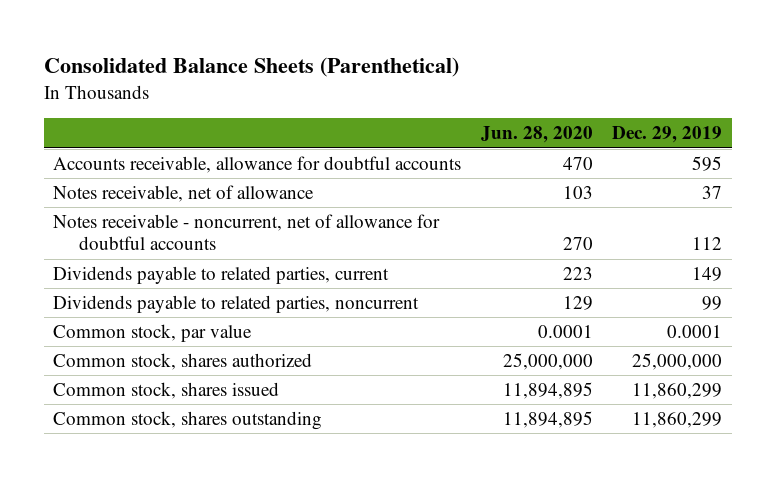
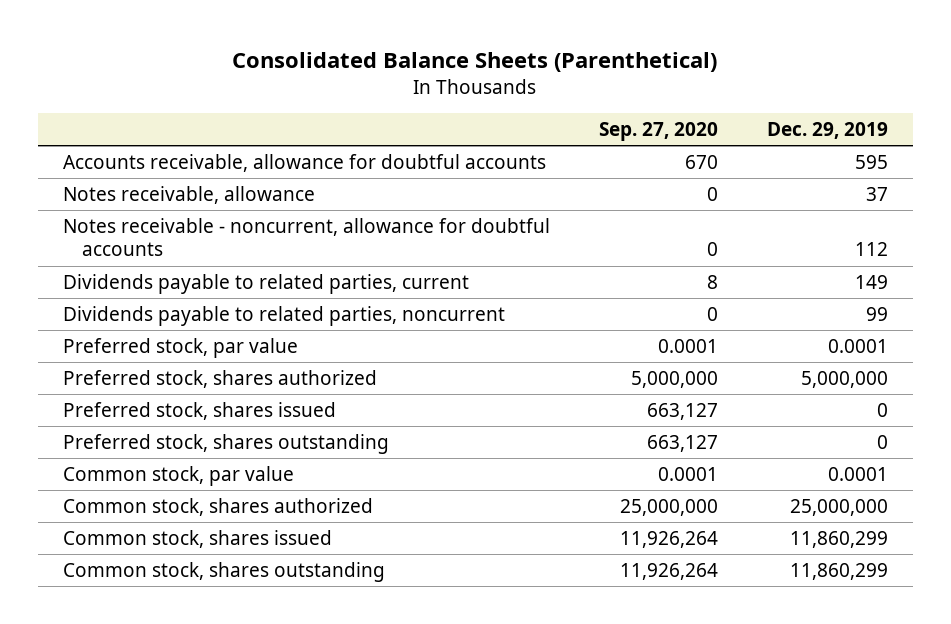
- | Jun. 28, 2020 | Dec. 29, 2019
+ | Sep. 27, 2020 | Dec. 29, 2019
- Notes receivable, net of allowance | 103 | 37
- Notes receivable - noncurrent, net of allowance for doubtful accounts | 270 | 112
+ Notes receivable, allowance | 0 | 37
+ Notes receivable - noncurrent, allowance for doubtful accounts | 0 | 112
+ Preferred stock, par value | 0.0001 | 0.0001
+ Preferred stock, shares authorized | 5,000,000 | 5,000,000
+ Preferred stock, shares issued | 663,127 | 0
+ Preferred stock, shares outstanding | 663,127 | 0

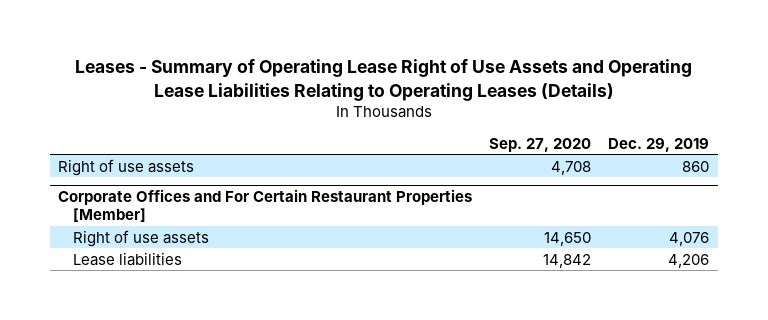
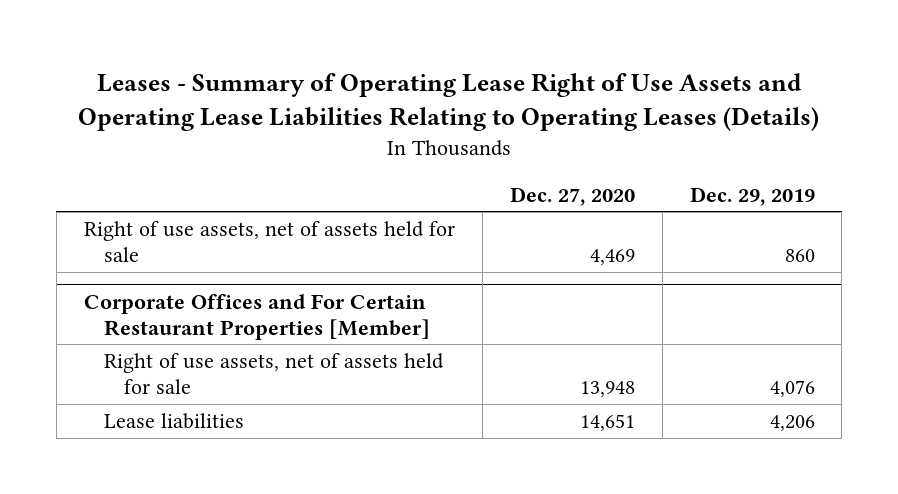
- | Sep. 27, 2020 | Dec. 29, 2019
+ | Dec. 27, 2020 | Dec. 29, 2019
- Right of use assets | 4,708 | 860
+ Right of use assets, net of assets held for sale | 4,469 | 860
@ Corporate Offices and For Certain Restaurant Properties [Member]
- Right of use assets | 14,650 | 4,076
+ Right of use assets, net of assets held for sale | 13,948 | 4,076

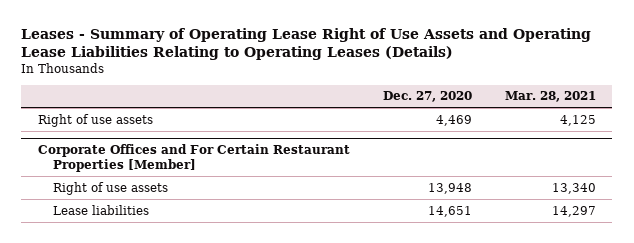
- | Dec. 27, 2020 | Dec. 29, 2019
+ | Dec. 27, 2020 | Mar. 28, 2021
- Right of use assets, net of assets held for sale | 4,469 | 860
+ Right of use assets | 4,469 | 4,125
@ Corporate Offices and For Certain Restaurant Properties [Member]
- Right of use assets, net of assets held for sale | 13,948 | 4,076
+ Right of use assets | 13,948 | 13,340

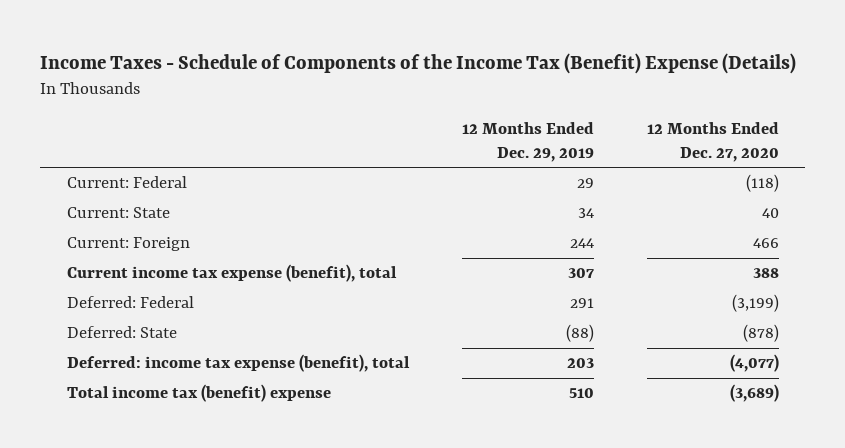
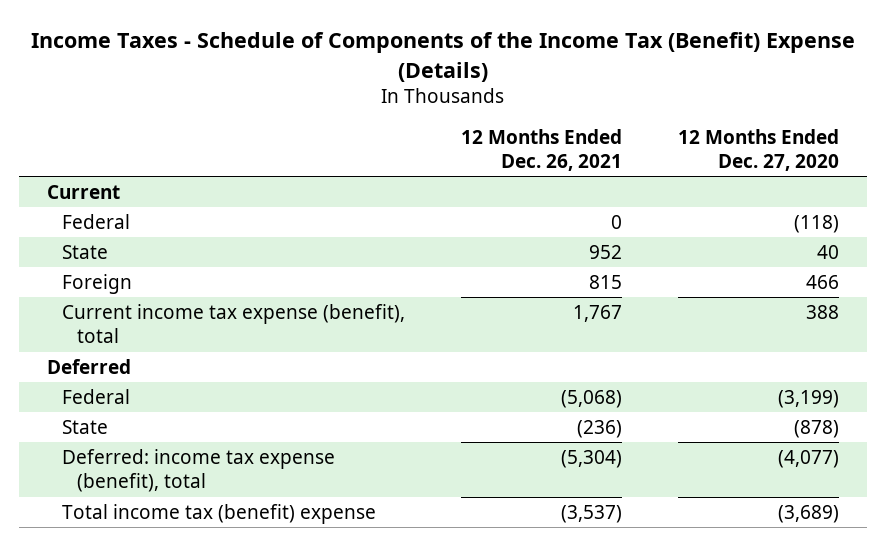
- | 12 Months Ended Dec. 29, 2019 | 12 Months Ended Dec. 27, 2020
+ | 12 Months Ended Dec. 26, 2021 | 12 Months Ended Dec. 27, 2020
- Current: Federal | 29 | (118)
- Current: State | 34 | 40
- Current: Foreign | 244 | 466
+ Current
+ Federal | 0 | (118)
+ State | 952 | 40
+ Foreign | 815 | 466
- Deferred: Federal | 291 | (3,199)
- Deferred: State | (88) | (878)
+ Deferred
+ Federal | (5,068) | (3,199)
+ State | (236) | (878)

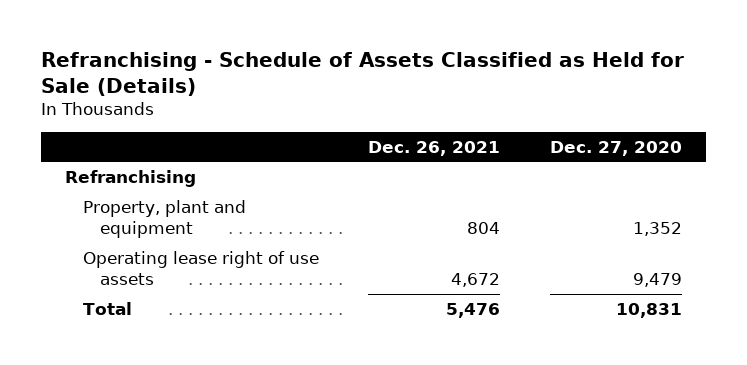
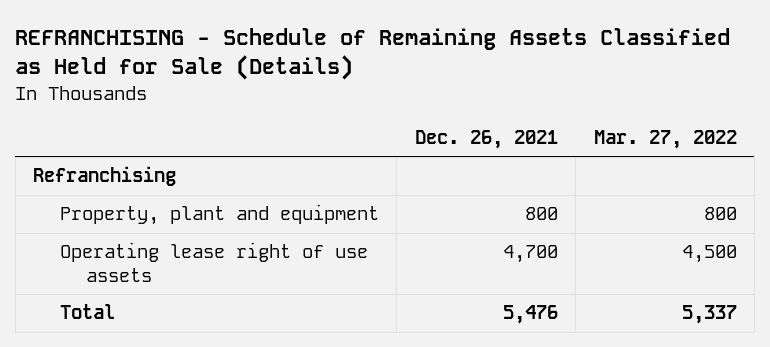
- Refranchising - Schedule of Assets Classified as Held for Sale (Details)
+ REFRANCHISING - Schedule of Remaining Assets Classified as Held for Sale (Details)
- | Dec. 26, 2021 | Dec. 27, 2020
+ | Dec. 26, 2021 | Mar. 27, 2022
- Property, plant and equipment | 804 | 1,352
- Operating lease right of use assets | 4,672 | 9,479
+ Property, plant and equipment | 800 | 800
+ Operating lease right of use assets | 4,700 | 4,500

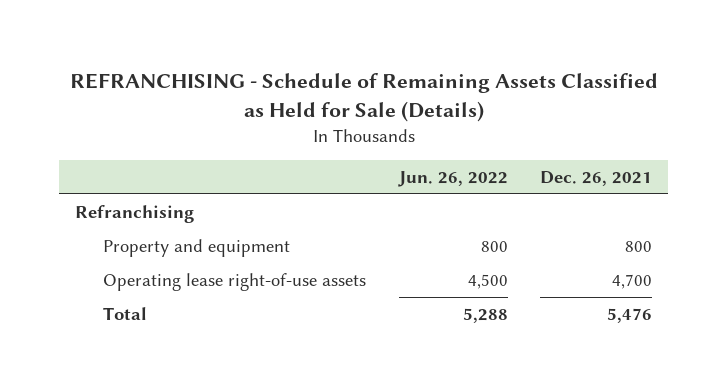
- | Dec. 26, 2021 | Mar. 27, 2022
+ | Jun. 26, 2022 | Dec. 26, 2021
- Property, plant and equipment | 800 | 800
- Operating lease right of use assets | 4,700 | 4,500
+ Property and equipment | 800 | 800
+ Operating lease right-of-use assets | 4,500 | 4,700

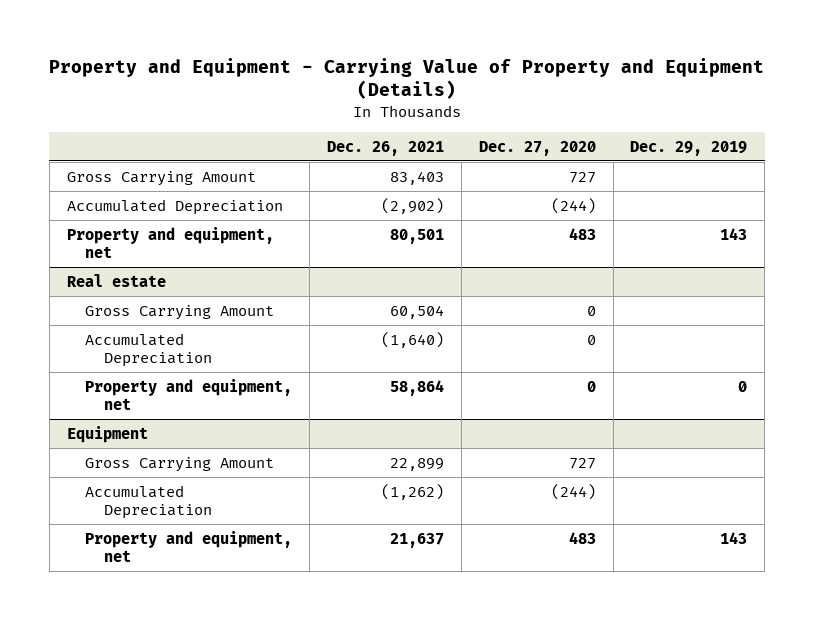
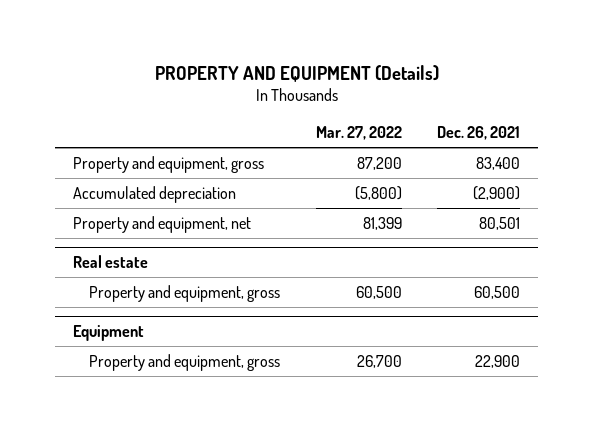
- Property and Equipment - Carrying Value of Property and Equipment (Details)
+ PROPERTY AND EQUIPMENT (Details)
- | Dec. 26, 2021 | Dec. 27, 2020 | Dec. 29, 2019
+ | Mar. 27, 2022 | Dec. 26, 2021
- Gross Carrying Amount | 83,403 | 727 |
- Accumulated Depreciation | (2,902) | (244) |
+ Property and equipment, gross | 87,200 | 83,400
+ Accumulated depreciation | (5,800) | (2,900)
@ Real estate
- Gross Carrying Amount | 60,504 | 0 |
- Accumulated Depreciation | (1,640) | 0 |
- Property and equipment, net | 58,864 | 0 | 0
+ Property and equipment, gross | 60,500 | 60,500
@ Equipment
- Gross Carrying Amount | 22,899 | 727 |
- Accumulated Depreciation | (1,262) | (244) |
- Property and equipment, net | 21,637 | 483 | 143
+ Property and equipment, gross | 26,700 | 22,900

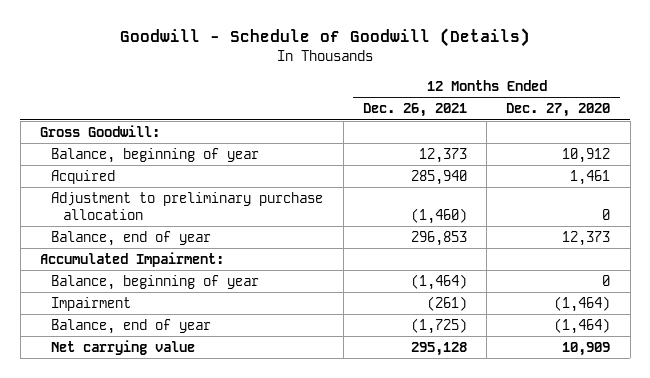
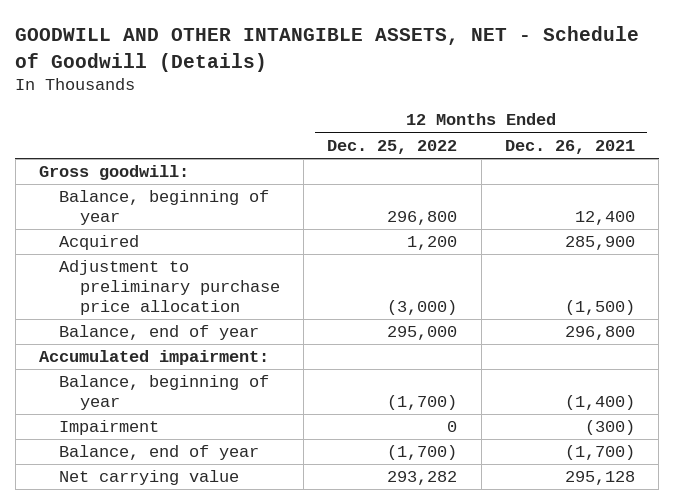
- Goodwill - Schedule of Goodwill (Details)
+ GOODWILL AND OTHER INTANGIBLE ASSETS, NET - Schedule of Goodwill (Details)
- | 12 Months Ended Dec. 26, 2021 | 12 Months Ended Dec. 27, 2020
+ | 12 Months Ended Dec. 25, 2022 | 12 Months Ended Dec. 26, 2021
- Gross Goodwill:
- Balance, beginning of year | 12,373 | 10,912
- Acquired | 285,940 | 1,461
- Adjustment to preliminary purchase allocation | (1,460) | 0
- Balance, end of year | 296,853 | 12,373
- Accumulated Impairment:
- Balance, beginning of year | (1,464) | 0
- Impairment | (261) | (1,464)
- Balance, end of year | (1,725) | (1,464)
+ Gross goodwill:
+ Balance, beginning of year | 296,800 | 12,400
+ Acquired | 1,200 | 285,900
+ Adjustment to preliminary purchase price allocation | (3,000) | (1,500)
+ Balance, end of year | 295,000 | 296,800
+ Accumulated impairment:
+ Balance, beginning of year | (1,700) | (1,400)
+ Impairment | 0 | (300)
+ Balance, end of year | (1,700) | (1,700)

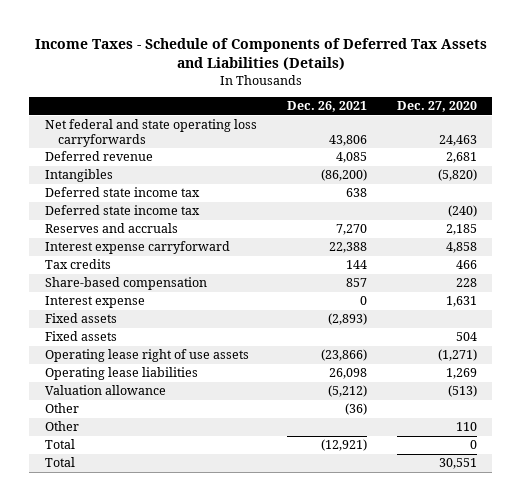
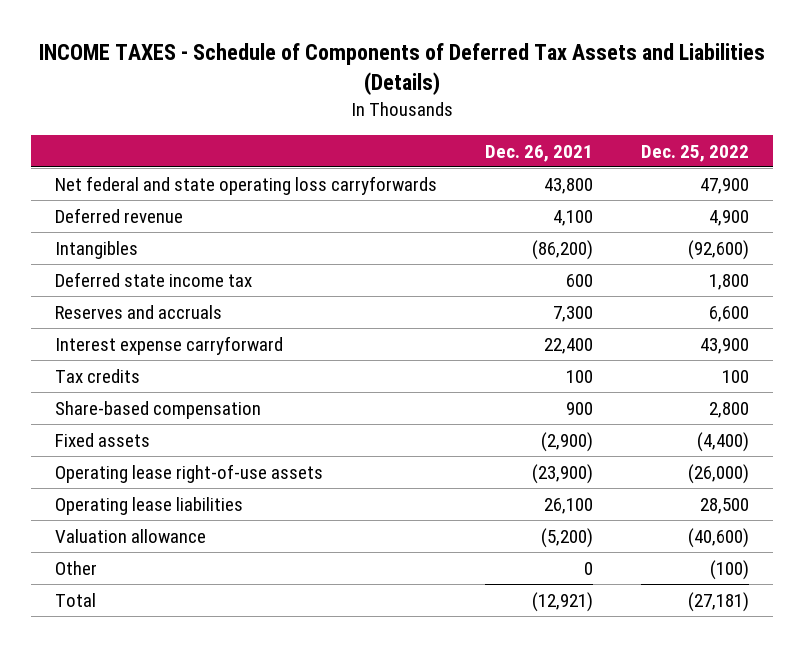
- Income Taxes - Schedule of Components of Deferred Tax Assets and Liabilities (Details)
+ INCOME TAXES - Schedule of Components of Deferred Tax Assets and Liabilities (Details)
- | Dec. 26, 2021 | Dec. 27, 2020
+ | Dec. 26, 2021 | Dec. 25, 2022
- Net federal and state operating loss carryforwards | 43,806 | 24,463
- Deferred revenue | 4,085 | 2,681
+ Net federal and state operating loss carryforwards | 43,800 | 47,900
+ Deferred revenue | 4,100 | 4,900
- Deferred state income tax | 638 |
- Deferred state income tax | | (240)
- Reserves and accruals | 7,270 | 2,185
- Interest expense carryforward | 22,388 | 4,858
- Tax credits | 144 | 466
- Share-based compensation | 857 | 228
- Interest expense | 0 | 1,631
- Fixed assets | (2,893) |
- Fixed assets | | 504
- Operating lease right of use assets | (23,866) | (1,271)
- Operating lease liabilities | 26,098 | 1,269
- Valuation allowance | (5,212) | (513)
- Other | (36) |
- Other | | 110
+ Deferred state income tax | 600 | 1,800
+ Reserves and accruals | 7,300 | 6,600
+ Interest expense carryforward | 22,400 | 43,900
+ Tax credits | 100 | 100
+ Share-based compensation | 900 | 2,800
+ Fixed assets | (2,900) | (4,400)
+ Operating lease right-of-use assets | (23,900) | (26,000)
+ Operating lease liabilities | 26,100 | 28,500
+ Valuation allowance | (5,200) | (40,600)
+ Other | 0 | (100)
- Total | | 30,551

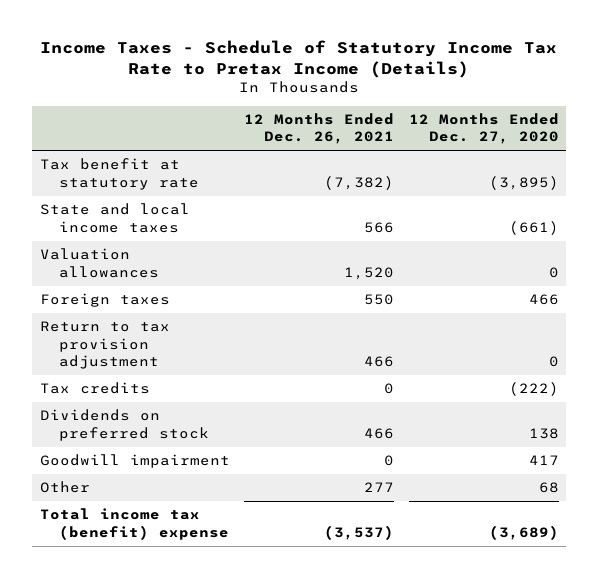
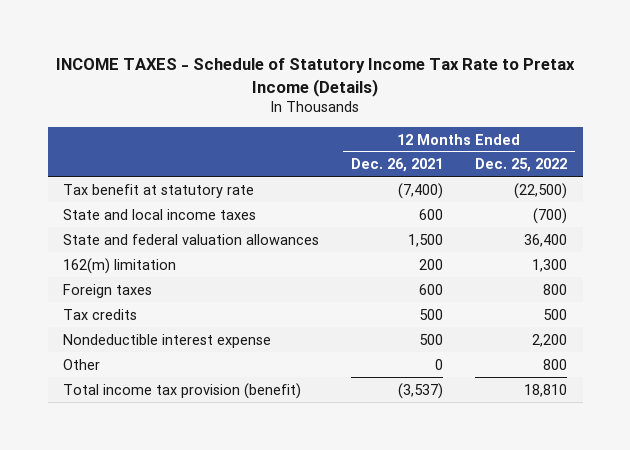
- Income Taxes - Schedule of Statutory Income Tax Rate to Pretax Income (Details)
+ INCOME TAXES - Schedule of Statutory Income Tax Rate to Pretax Income (Details)
- | 12 Months Ended Dec. 26, 2021 | 12 Months Ended Dec. 27, 2020
+ | 12 Months Ended Dec. 26, 2021 | 12 Months Ended Dec. 25, 2022
- Tax benefit at statutory rate | (7,382) | (3,895)
- State and local income taxes | 566 | (661)
- Valuation allowances | 1,520 | 0
- Foreign taxes | 550 | 466
- Return to tax provision adjustment | 466 | 0
- Tax credits | 0 | (222)
- Dividends on preferred stock | 466 | 138
- Goodwill impairment | 0 | 417
- Other | 277 | 68
- Total income tax (benefit) expense | (3,537) | (3,689)
+ Tax benefit at statutory rate | (7,400) | (22,500)
+ State and local income taxes | 600 | (700)
+ State and federal valuation allowances | 1,500 | 36,400
+ 162(m) limitation | 200 | 1,300
+ Foreign taxes | 600 | 800
+ Tax credits | 500 | 500
+ Nondeductible interest expense | 500 | 2,200
+ Other | 0 | 800
+ Total income tax provision (benefit) | (3,537) | 18,810

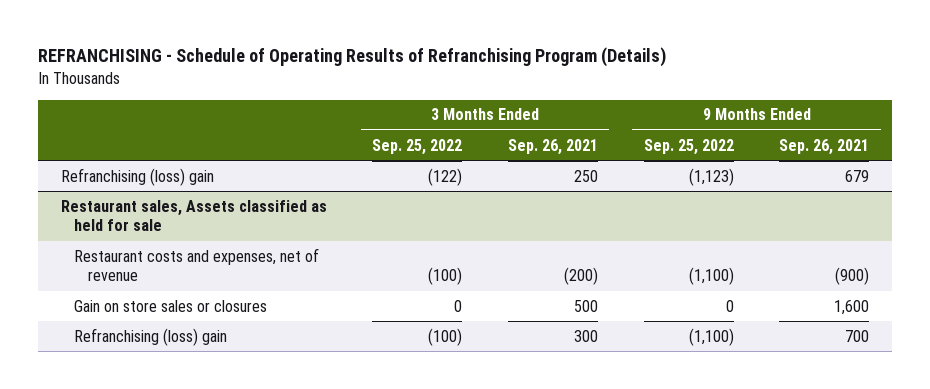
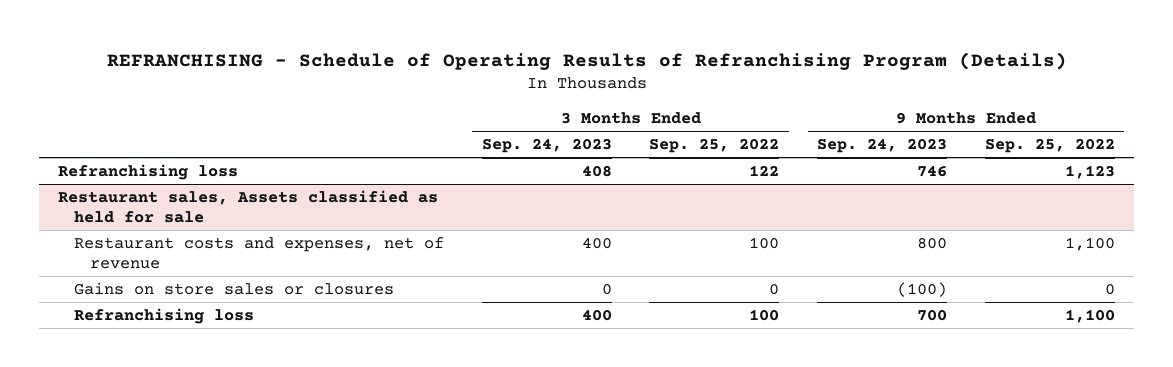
- | 3 Months Ended Sep. 25, 2022 | 3 Months Ended Sep. 26, 2021 | 9 Months Ended Sep. 25, 2022 | 9 Months Ended Sep. 26, 2021
+ | 3 Months Ended Sep. 24, 2023 | 3 Months Ended Sep. 25, 2022 | 9 Months Ended Sep. 24, 2023 | 9 Months Ended Sep. 25, 2022
- Refranchising (loss) gain | (122) | 250 | (1,123) | 679
+ Refranchising loss | 408 | 122 | 746 | 1,123
@ Restaurant sales, Assets classified as held for sale
- Restaurant costs and expenses, net of revenue | (100) | (200) | (1,100) | (900)
- Gain on store sales or closures | 0 | 500 | 0 | 1,600
- Refranchising (loss) gain | (100) | 300 | (1,100) | 700
+ Restaurant costs and expenses, net of revenue | 400 | 100 | 800 | 1,100
+ Gains on store sales or closures | 0 | 0 | (100) | 0
+ Refranchising loss | 400 | 100 | 700 | 1,100

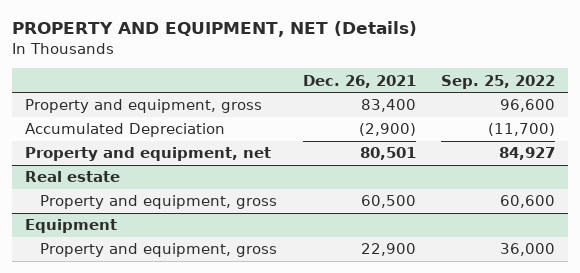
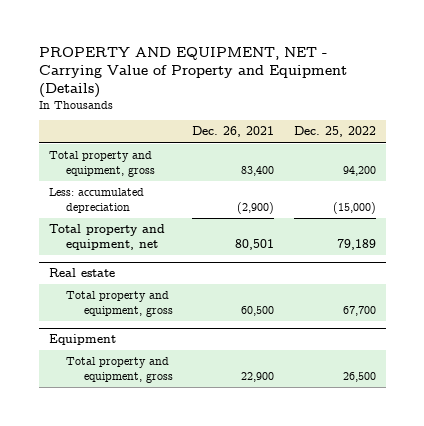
- PROPERTY AND EQUIPMENT, NET (Details)
+ PROPERTY AND EQUIPMENT, NET - Carrying Value of Property and Equipment (Details)
- | Dec. 26, 2021 | Sep. 25, 2022
+ | Dec. 26, 2021 | Dec. 25, 2022
- Property and equipment, gross | 83,400 | 96,600
- Accumulated Depreciation | (2,900) | (11,700)
- Property and equipment, net | 80,501 | 84,927
+ Total property and equipment, gross | 83,400 | 94,200
+ Less: accumulated depreciation | (2,900) | (15,000)
+ Total property and equipment, net | 80,501 | 79,189
@ Real estate
- Property and equipment, gross | 60,500 | 60,600
+ Total property and equipment, gross | 60,500 | 67,700
@ Equipment
- Property and equipment, gross | 22,900 | 36,000
+ Total property and equipment, gross | 22,900 | 26,500

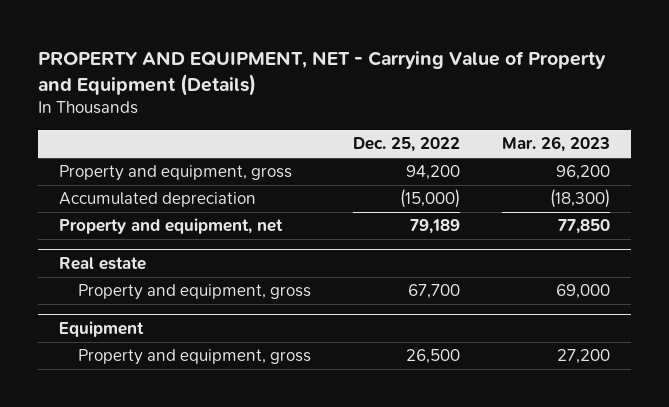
- | Dec. 26, 2021 | Dec. 25, 2022
+ | Dec. 25, 2022 | Mar. 26, 2023
- Total property and equipment, gross | 83,400 | 94,200
- Less: accumulated depreciation | (2,900) | (15,000)
- Total property and equipment, net | 80,501 | 79,189
+ Property and equipment, gross | 94,200 | 96,200
+ Accumulated depreciation | (15,000) | (18,300)
+ Property and equipment, net | 79,189 | 77,850
@ Real estate
- Total property and equipment, gross | 60,500 | 67,700
+ Property and equipment, gross | 67,700 | 69,000
@ Equipment
- Total property and equipment, gross | 22,900 | 26,500
+ Property and equipment, gross | 26,500 | 27,200

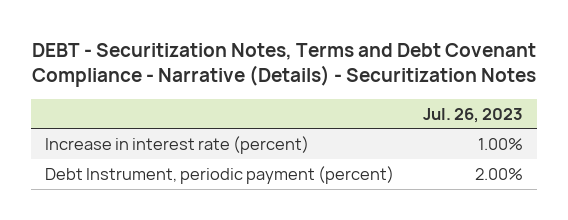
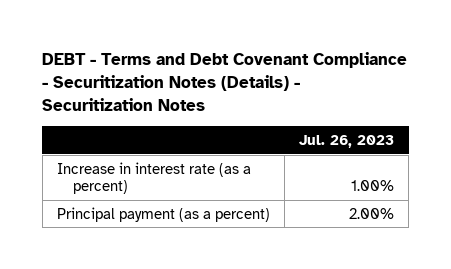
- DEBT - Securitization Notes, Terms and Debt Covenant Compliance - Narrative (Details) - Securitization Notes
+ DEBT - Terms and Debt Covenant Compliance - Securitization Notes (Details) - Securitization Notes
- Increase in interest rate (percent) | 1.00%
- Debt Instrument, periodic payment (percent) | 2.00%
+ Increase in interest rate (as a percent) | 1.00%
+ Principal payment (as a percent) | 2.00%

